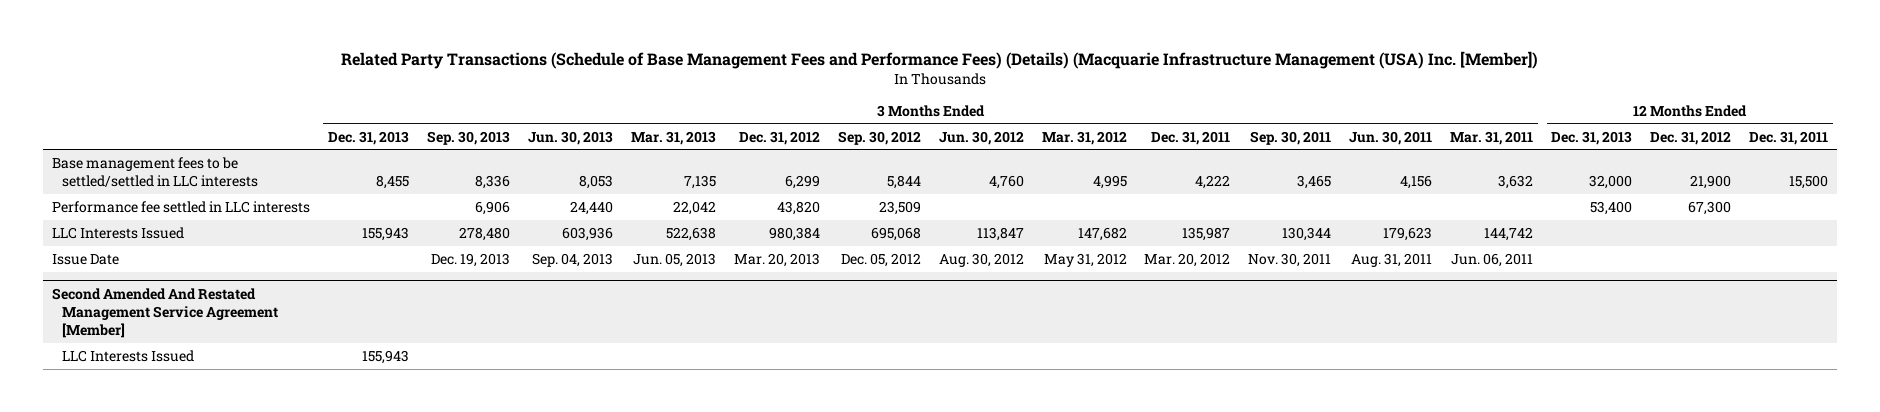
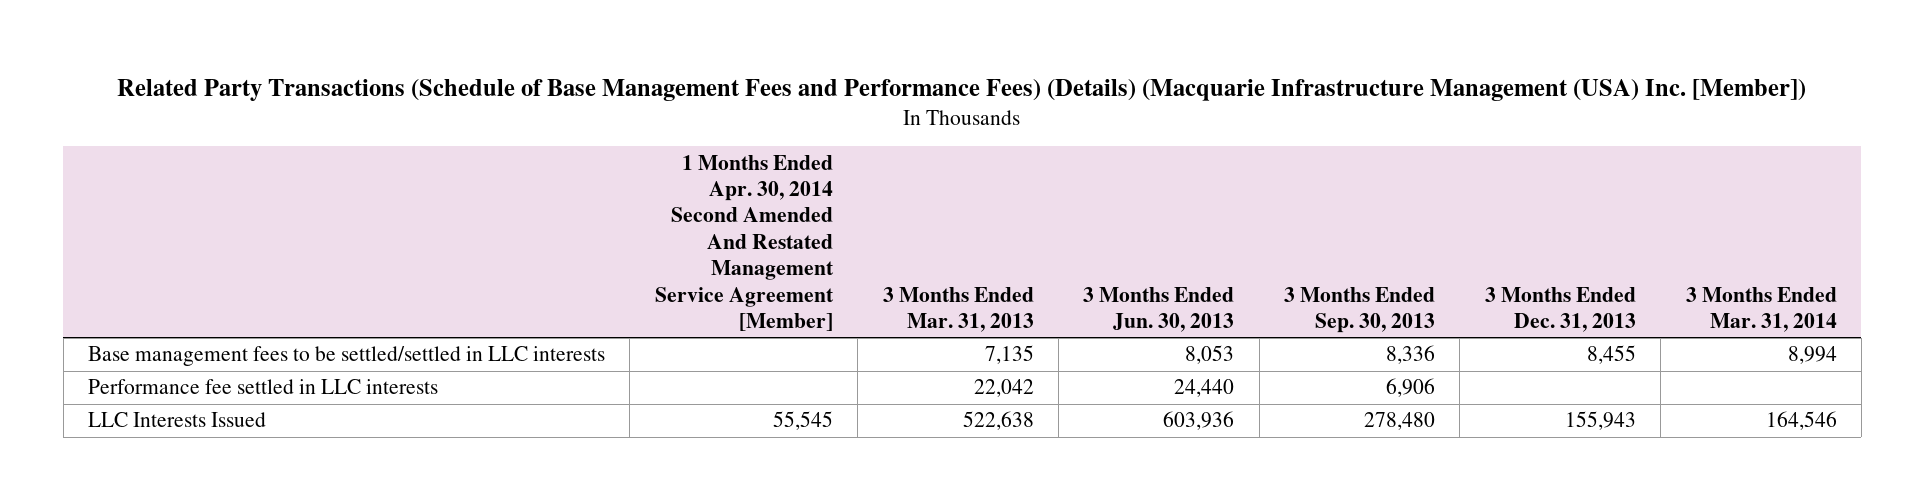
- | 3 Months Ended Dec. 31, 2013 | 3 Months Ended Sep. 30, 2013 | 3 Months Ended Jun. 30, 2013 | 3 Months Ended Mar. 31, 2013 | 3 Months Ended Dec. 31, 2012 | 3 Months Ended Sep. 30, 2012 | 3 Months Ended Jun. 30, 2012 | 3 Months Ended Mar. 31, 2012 | 3 Months Ended Dec. 31, 2011 | 3 Months Ended Sep. 30, 2011 | 3 Months Ended Jun. 30, 2011 | 3 Months Ended Mar. 31, 2011 | 12 Months Ended Dec. 31, 2013 | 12 Months Ended Dec. 31, 2012 | 12 Months Ended Dec. 31, 2011
+ | 1 Months Ended Apr. 30, 2014 Second Amended And Restated Management Service Agreement [Member] | 3 Months Ended Mar. 31, 2013 | 3 Months Ended Jun. 30, 2013 | 3 Months Ended Sep. 30, 2013 | 3 Months Ended Dec. 31, 2013 | 3 Months Ended Mar. 31, 2014
- Issue Date | | Dec. 19, 2013 | Sep. 04, 2013 | Jun. 05, 2013 | Mar. 20, 2013 | Dec. 05, 2012 | Aug. 30, 2012 | May 31, 2012 | Mar. 20, 2012 | Nov. 30, 2011 | Aug. 31, 2011 | Jun. 06, 2011 | | |
- Second Amended And Restated Management Service Agreement [Member]
- LLC Interests Issued | 155,943 | | | | | | | | | | | | | |

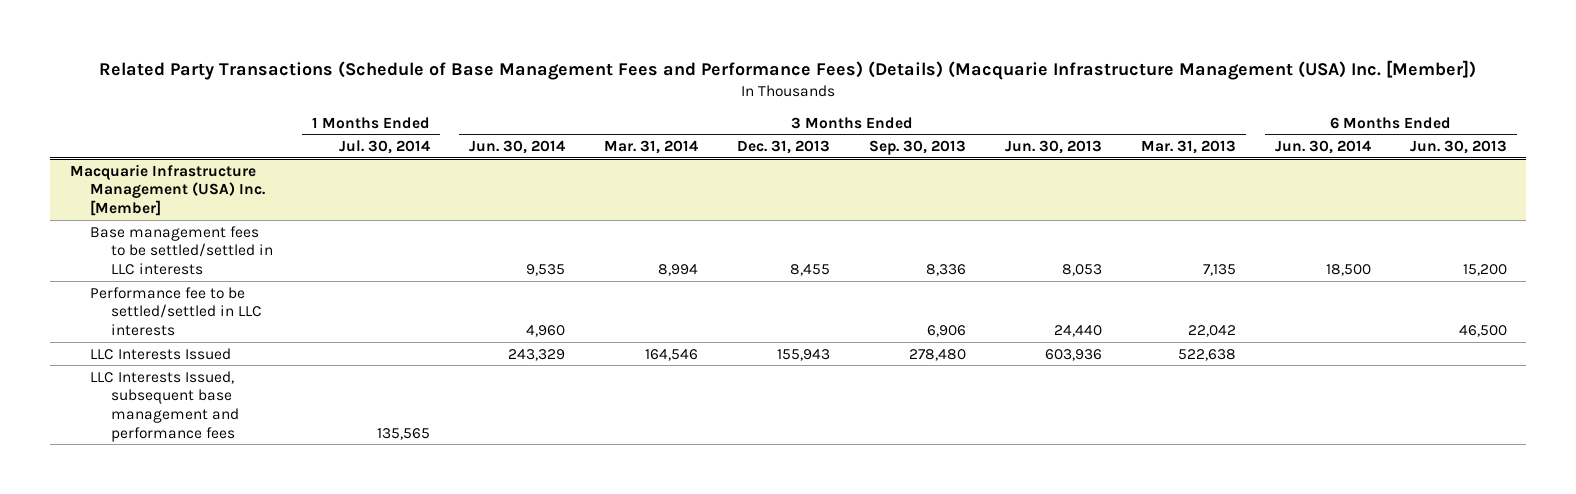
- | 1 Months Ended Apr. 30, 2014 Second Amended And Restated Management Service Agreement [Member] | 3 Months Ended Mar. 31, 2013 | 3 Months Ended Jun. 30, 2013 | 3 Months Ended Sep. 30, 2013 | 3 Months Ended Dec. 31, 2013 | 3 Months Ended Mar. 31, 2014
+ | 1 Months Ended Jul. 30, 2014 | 3 Months Ended Jun. 30, 2014 | 3 Months Ended Mar. 31, 2014 | 3 Months Ended Dec. 31, 2013 | 3 Months Ended Sep. 30, 2013 | 3 Months Ended Jun. 30, 2013 | 3 Months Ended Mar. 31, 2013 | 6 Months Ended Jun. 30, 2014 | 6 Months Ended Jun. 30, 2013
+ Macquarie Infrastructure Management (USA) Inc. [Member]
- Performance fee settled in LLC interests | | 22,042 | 24,440 | 6,906 | |
+ Performance fee to be settled/settled in LLC interests | | 4,960 | | | 6,906 | 24,440 | 22,042 | | 46,500
+ LLC Interests Issued, subsequent base management and performance fees | 135,565 | | | | | | | |

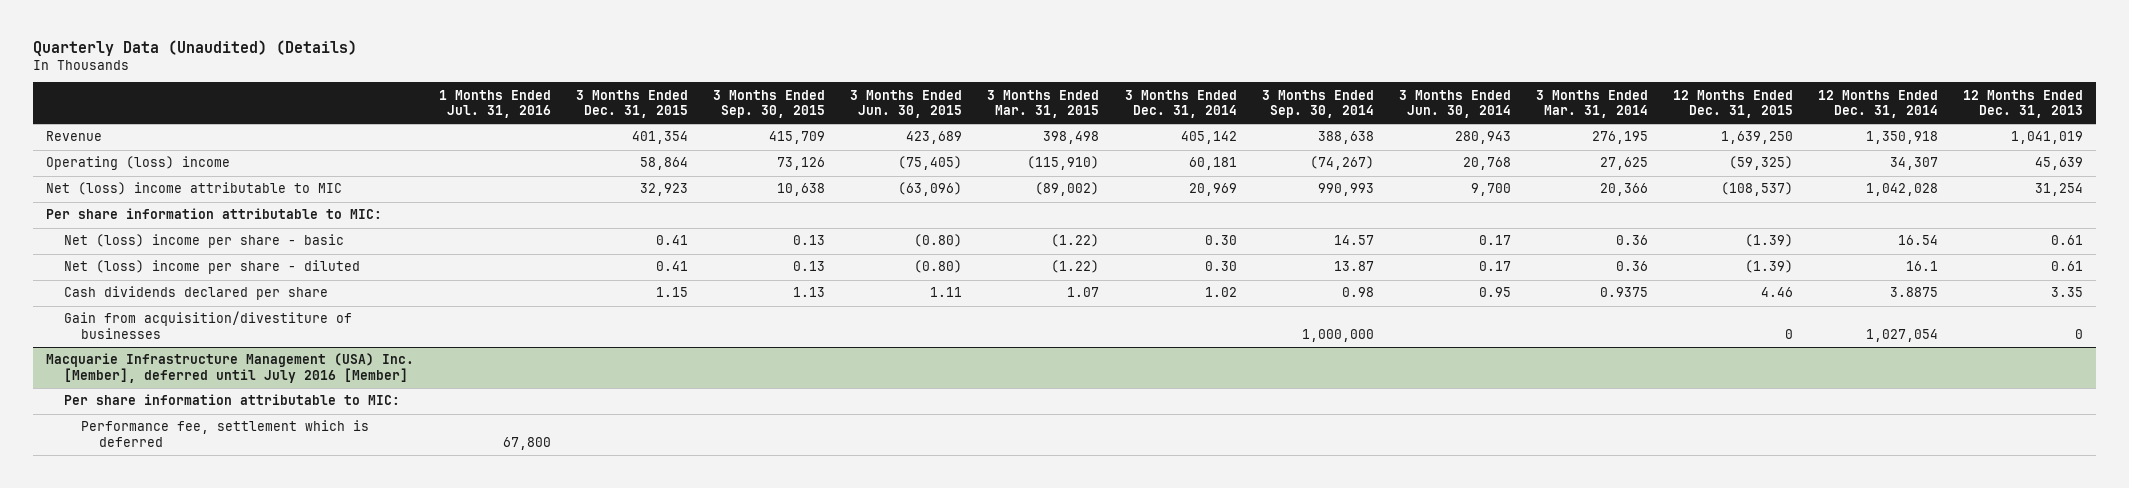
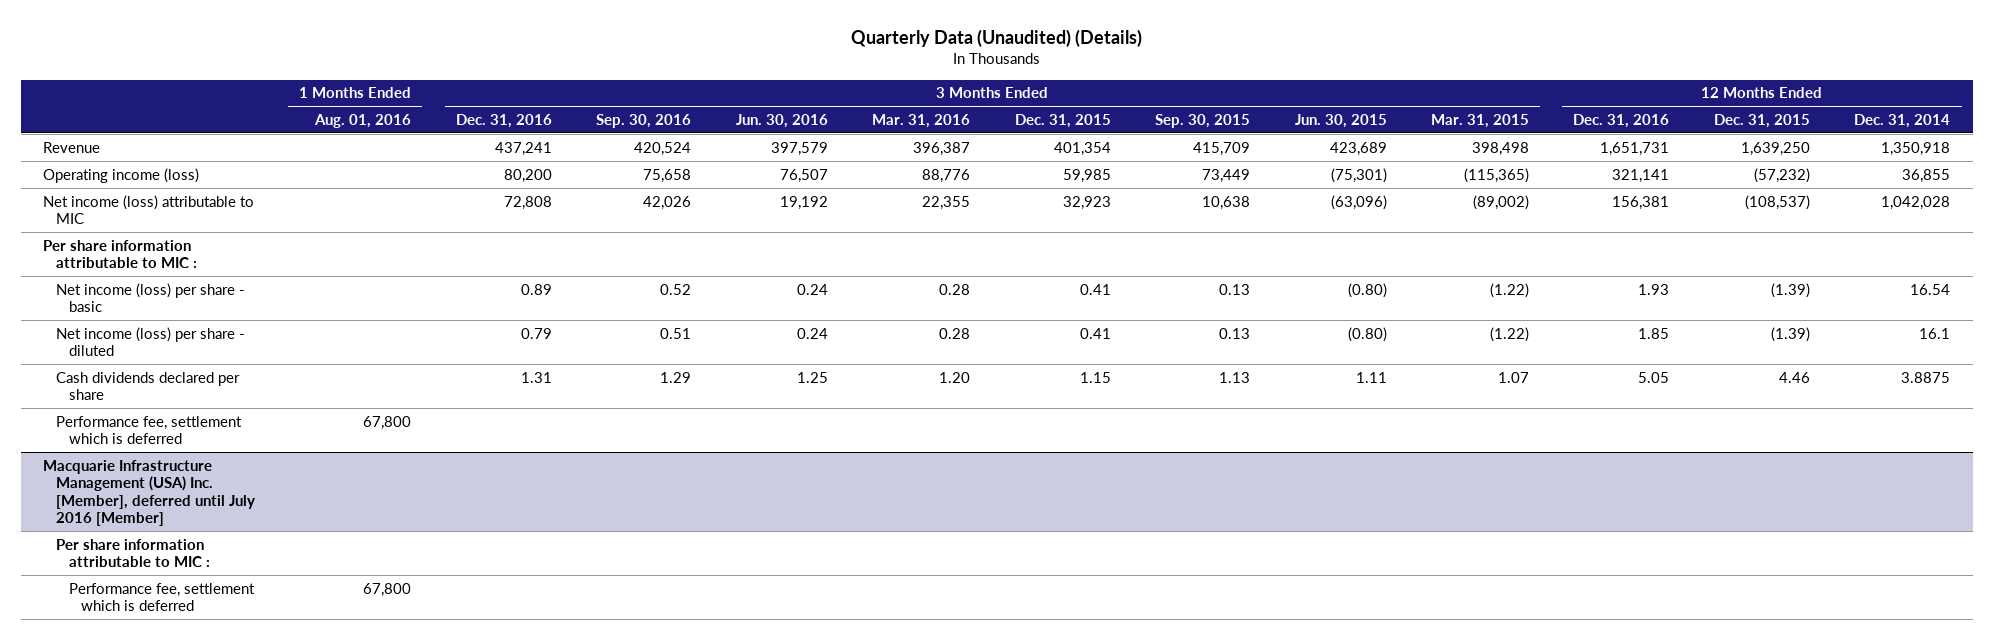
- | 1 Months Ended Jul. 31, 2016 | 3 Months Ended Dec. 31, 2015 | 3 Months Ended Sep. 30, 2015 | 3 Months Ended Jun. 30, 2015 | 3 Months Ended Mar. 31, 2015 | 3 Months Ended Dec. 31, 2014 | 3 Months Ended Sep. 30, 2014 | 3 Months Ended Jun. 30, 2014 | 3 Months Ended Mar. 31, 2014 | 12 Months Ended Dec. 31, 2015 | 12 Months Ended Dec. 31, 2014 | 12 Months Ended Dec. 31, 2013
+ | 1 Months Ended Aug. 01, 2016 | 3 Months Ended Dec. 31, 2016 | 3 Months Ended Sep. 30, 2016 | 3 Months Ended Jun. 30, 2016 | 3 Months Ended Mar. 31, 2016 | 3 Months Ended Dec. 31, 2015 | 3 Months Ended Sep. 30, 2015 | 3 Months Ended Jun. 30, 2015 | 3 Months Ended Mar. 31, 2015 | 12 Months Ended Dec. 31, 2016 | 12 Months Ended Dec. 31, 2015 | 12 Months Ended Dec. 31, 2014
- Operating (loss) income | | 58,864 | 73,126 | (75,405) | (115,910) | 60,181 | (74,267) | 20,768 | 27,625 | (59,325) | 34,307 | 45,639
- Net (loss) income attributable to MIC | | 32,923 | 10,638 | (63,096) | (89,002) | 20,969 | 990,993 | 9,700 | 20,366 | (108,537) | 1,042,028 | 31,254
- Per share information attributable to MIC:
- Net (loss) income per share - basic | | 0.41 | 0.13 | (0.80) | (1.22) | 0.30 | 14.57 | 0.17 | 0.36 | (1.39) | 16.54 | 0.61
- Net (loss) income per share - diluted | | 0.41 | 0.13 | (0.80) | (1.22) | 0.30 | 13.87 | 0.17 | 0.36 | (1.39) | 16.1 | 0.61
+ Operating income (loss) | | 80,200 | 75,658 | 76,507 | 88,776 | 59,985 | 73,449 | (75,301) | (115,365) | 321,141 | (57,232) | 36,855
+ Net income (loss) attributable to MIC | | 72,808 | 42,026 | 19,192 | 22,355 | 32,923 | 10,638 | (63,096) | (89,002) | 156,381 | (108,537) | 1,042,028
+ Per share information attributable to MIC :
+ Net income (loss) per share - basic | | 0.89 | 0.52 | 0.24 | 0.28 | 0.41 | 0.13 | (0.80) | (1.22) | 1.93 | (1.39) | 16.54
+ Net income (loss) per share - diluted | | 0.79 | 0.51 | 0.24 | 0.28 | 0.41 | 0.13 | (0.80) | (1.22) | 1.85 | (1.39) | 16.1
- Gain from acquisition/divestiture of businesses | | | | | | | 1,000,000 | | | 0 | 1,027,054 | 0
+ Performance fee, settlement which is deferred | 67,800 | | | | | | | | | | |
@ Macquarie Infrastructure Management (USA) Inc. [Member], deferred until July 2016 [Member]
- Per share information attributable to MIC:
+ Per share information attributable to MIC :

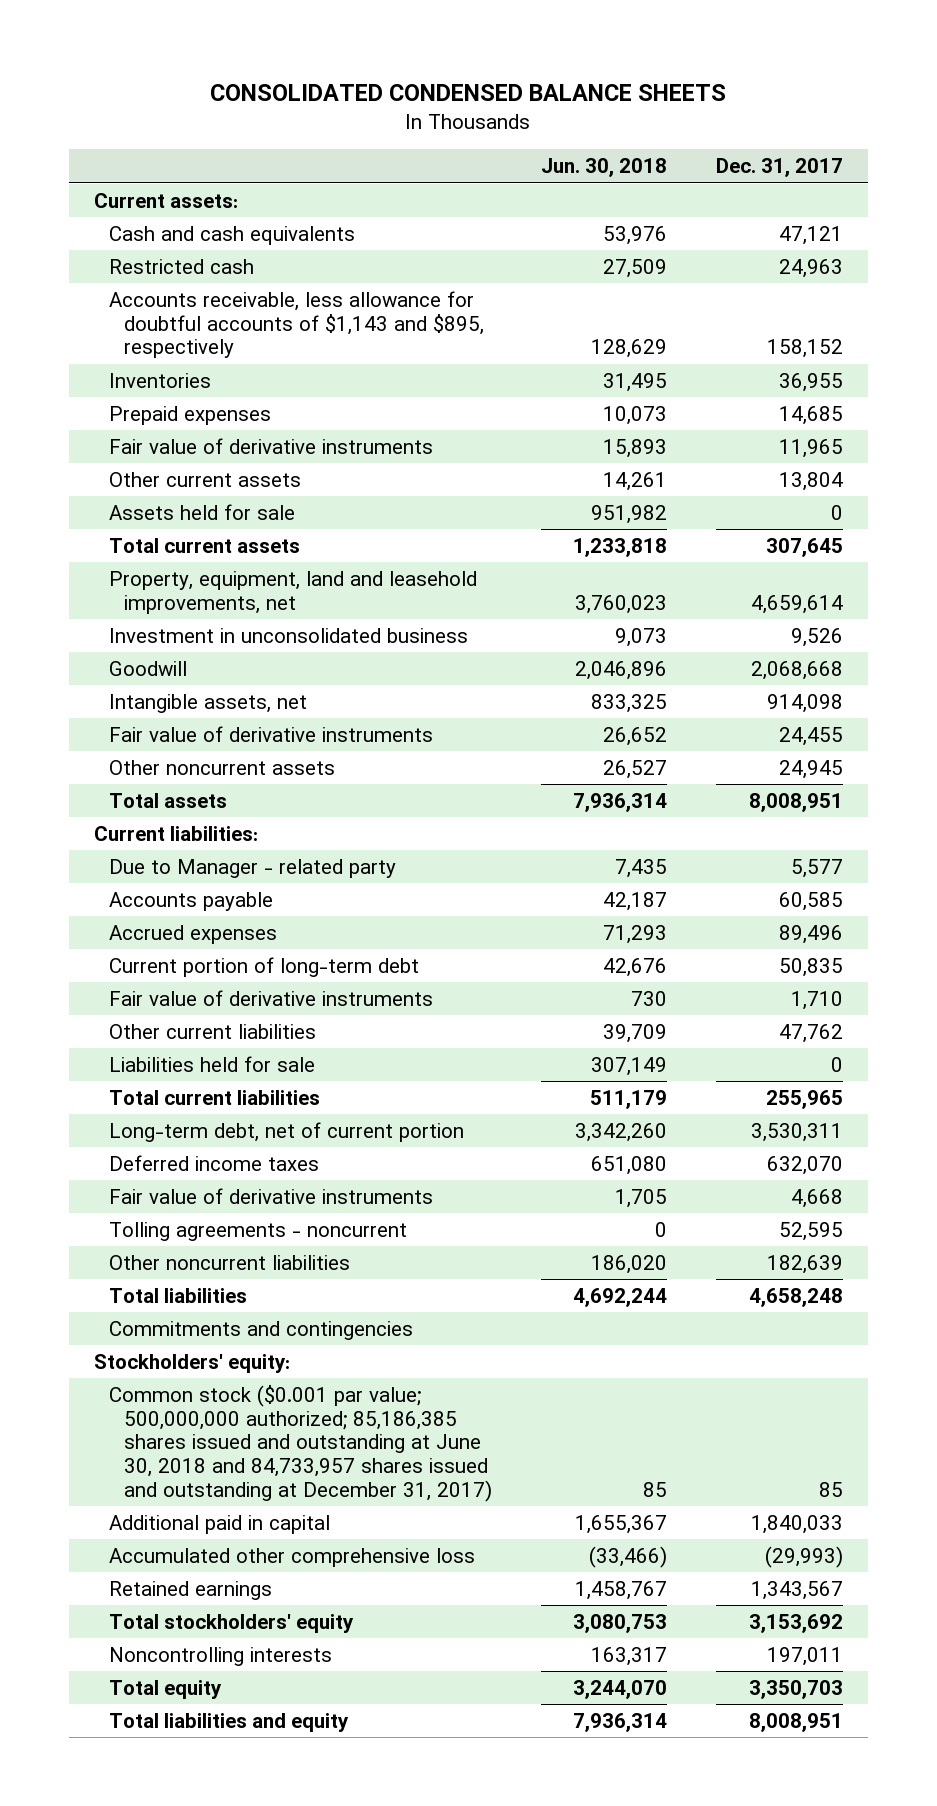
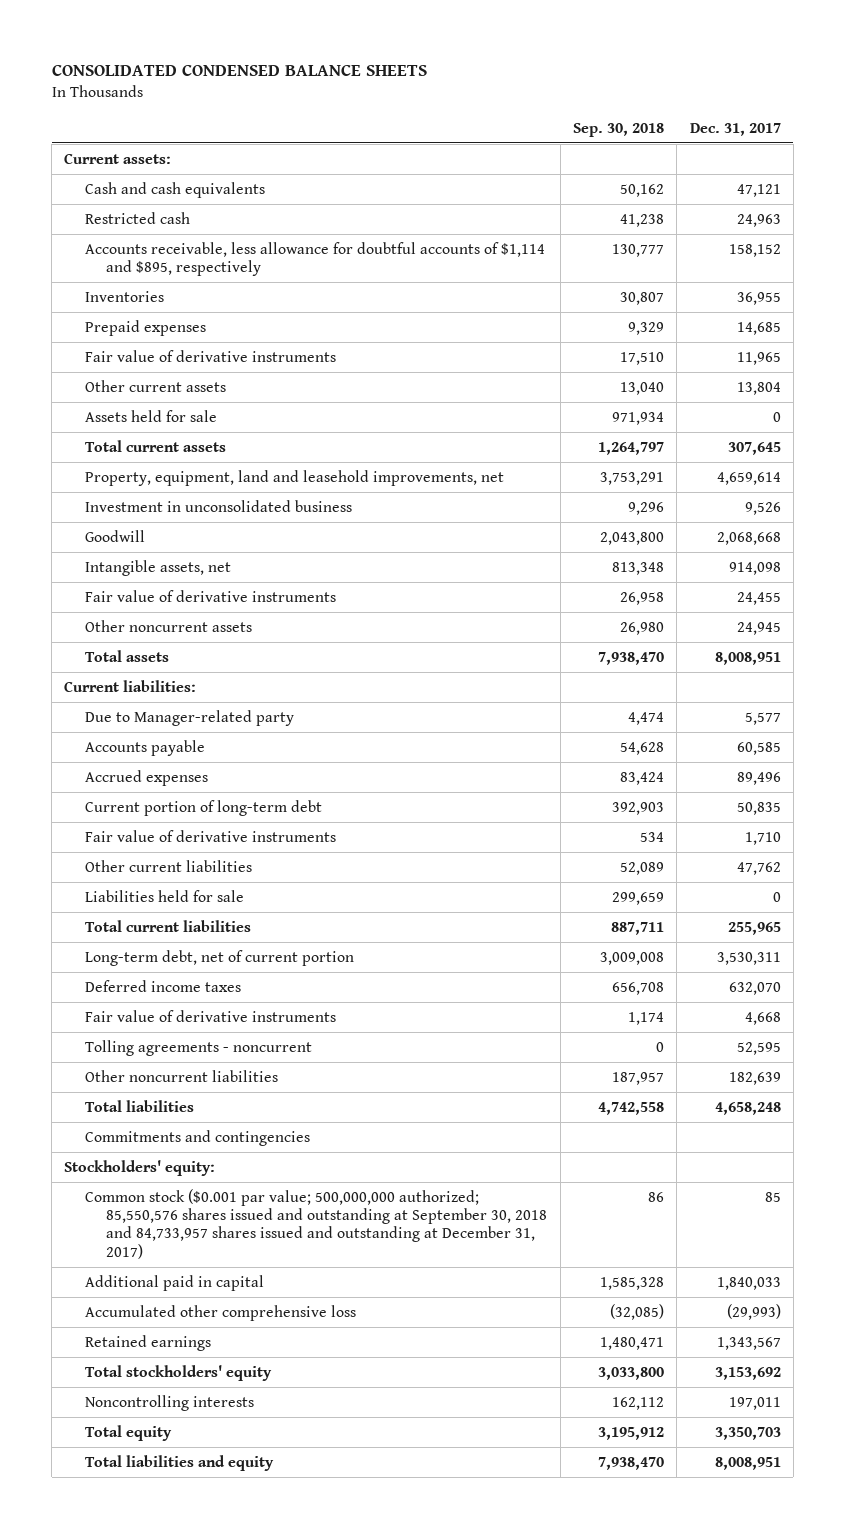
- | Jun. 30, 2018 | Dec. 31, 2017
+ | Sep. 30, 2018 | Dec. 31, 2017
- Accounts receivable, less allowance for doubtful accounts of $1,143 and $895, respectively | 128,629 | 158,152
+ Accounts receivable, less allowance for doubtful accounts of $1,114 and $895, respectively | 130,777 | 158,152
- Due to Manager - related party | 7,435 | 5,577
+ Due to Manager-related party | 4,474 | 5,577
- Common stock ($0.001 par value; 500,000,000 authorized; 85,186,385 shares issued and outstanding at June 30, 2018 and 84,733,957 shares issued and outstanding at December 31, 2017) | 85 | 85
+ Common stock ($0.001 par value; 500,000,000 authorized; 85,550,576 shares issued and outstanding at September 30, 2018 and 84,733,957 shares issued and outstanding at December 31, 2017) | 86 | 85

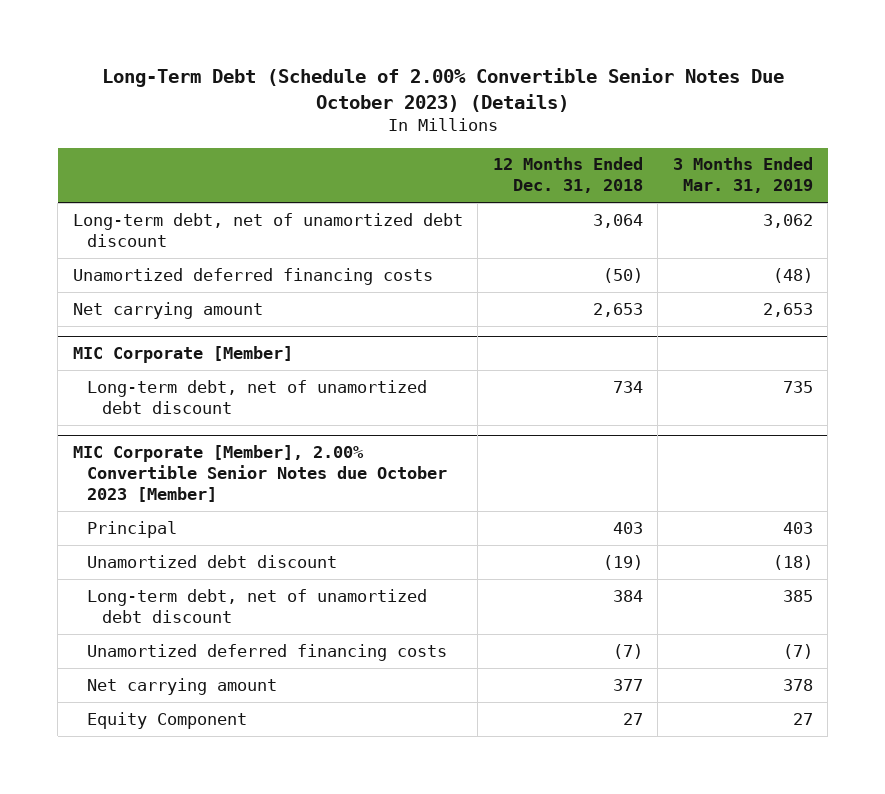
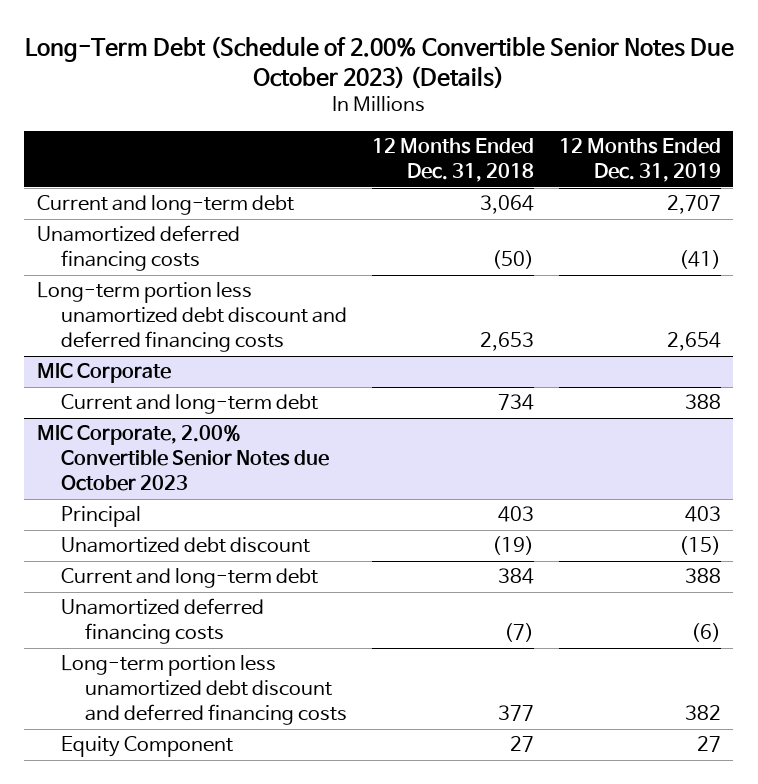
- | 12 Months Ended Dec. 31, 2018 | 3 Months Ended Mar. 31, 2019
+ | 12 Months Ended Dec. 31, 2018 | 12 Months Ended Dec. 31, 2019
- Long-term debt, net of unamortized debt discount | 3,064 | 3,062
+ Current and long-term debt | 3,064 | 2,707
- Net carrying amount | 2,653 | 2,653
- MIC Corporate [Member]
- Long-term debt, net of unamortized debt discount | 734 | 735
- MIC Corporate [Member], 2.00% Convertible Senior Notes due October 2023 [Member]
+ Long-term portion less unamortized debt discount and deferred financing costs | 2,653 | 2,654
+ MIC Corporate
+ Current and long-term debt | 734 | 388
+ MIC Corporate, 2.00% Convertible Senior Notes due October 2023
- Long-term debt, net of unamortized debt discount | 384 | 385
+ Current and long-term debt | 384 | 388
- Net carrying amount | 377 | 378
+ Long-term portion less unamortized debt discount and deferred financing costs | 377 | 382

